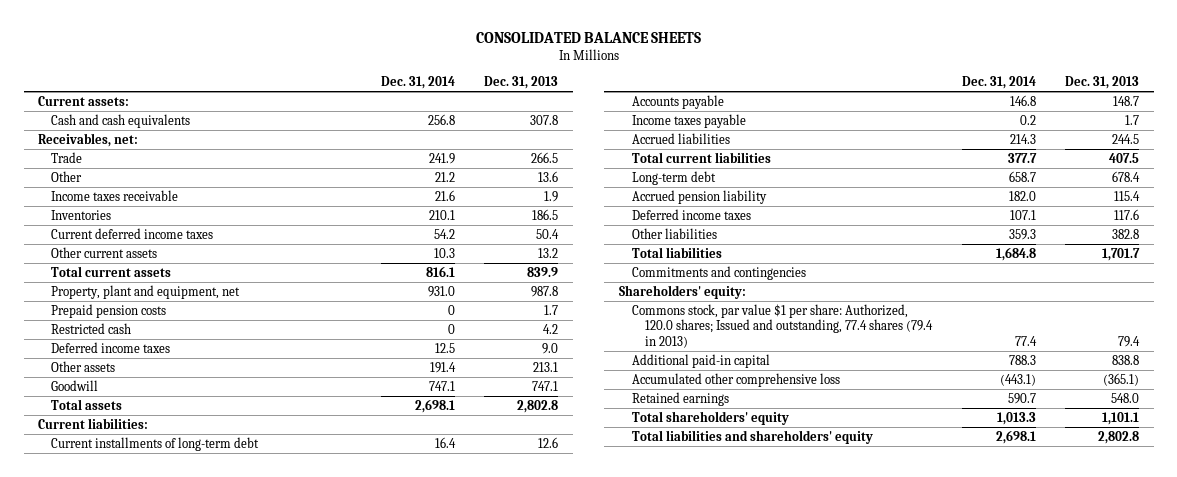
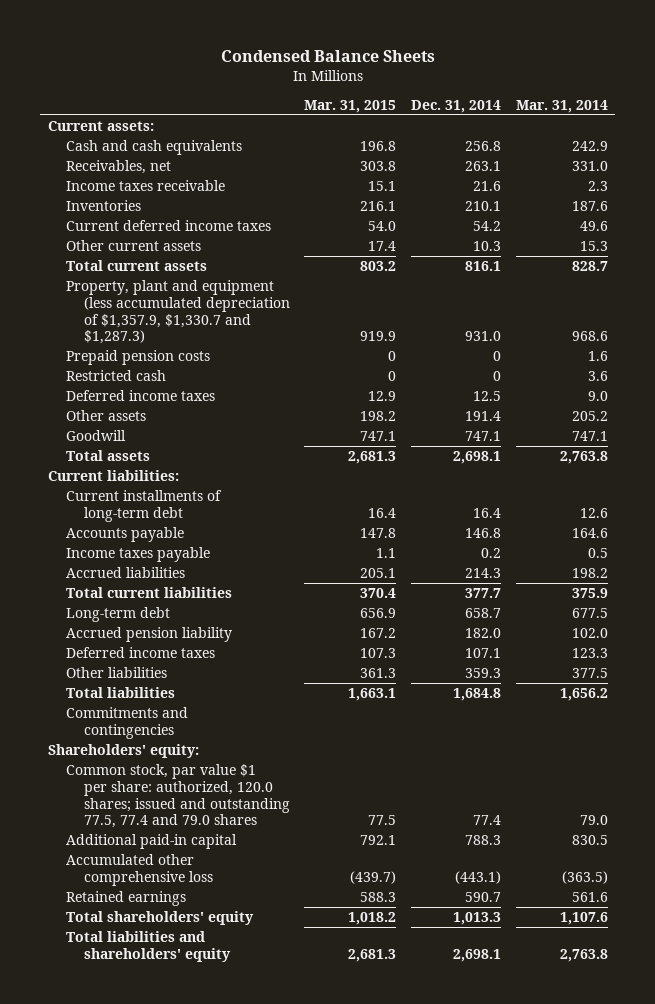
- CONSOLIDATED BALANCE SHEETS
+ Condensed Balance Sheets
- | Dec. 31, 2014 | Dec. 31, 2013
+ | Mar. 31, 2015 | Dec. 31, 2014 | Mar. 31, 2014
- Receivables, net:
- Trade | 241.9 | 266.5
- Other | 21.2 | 13.6
+ Receivables, net | 303.8 | 263.1 | 331.0
- Property, plant and equipment, net | 931.0 | 987.8
+ Property, plant and equipment (less accumulated depreciation of $1,357.9, $1,330.7 and $1,287.3) | 919.9 | 931.0 | 968.6
- Commons stock, par value $1 per share: Authorized, 120.0 shares; Issued and outstanding, 77.4 shares (79.4 in 2013) | 77.4 | 79.4
+ Common stock, par value $1 per share: authorized, 120.0 shares; issued and outstanding 77.5, 77.4 and 79.0 shares | 77.5 | 77.4 | 79.0

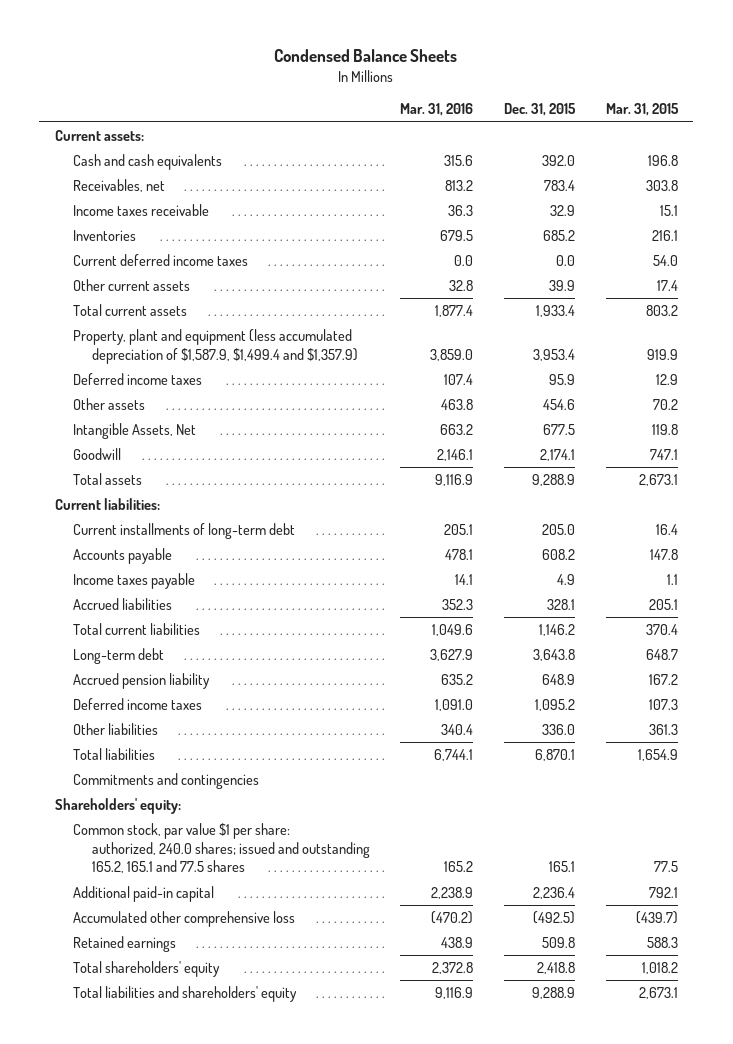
- | Mar. 31, 2015 | Dec. 31, 2014 | Mar. 31, 2014
+ | Mar. 31, 2016 | Dec. 31, 2015 | Mar. 31, 2015
- Property, plant and equipment (less accumulated depreciation of $1,357.9, $1,330.7 and $1,287.3) | 919.9 | 931.0 | 968.6
- Prepaid pension costs | 0 | 0 | 1.6
- Restricted cash | 0 | 0 | 3.6
+ Property, plant and equipment (less accumulated depreciation of $1,587.9, $1,499.4 and $1,357.9) | 3,859.0 | 3,953.4 | 919.9
- Other assets | 198.2 | 191.4 | 205.2
+ Other assets | 463.8 | 454.6 | 70.2
+ Intangible Assets, Net | 663.2 | 677.5 | 119.8
- Total assets | 2,681.3 | 2,698.1 | 2,763.8
+ Total assets | 9,116.9 | 9,288.9 | 2,673.1
- Long-term debt | 656.9 | 658.7 | 677.5
+ Long-term debt | 3,627.9 | 3,643.8 | 648.7
- Total liabilities | 1,663.1 | 1,684.8 | 1,656.2
+ Total liabilities | 6,744.1 | 6,870.1 | 1,654.9
- Common stock, par value $1 per share: authorized, 120.0 shares; issued and outstanding 77.5, 77.4 and 79.0 shares | 77.5 | 77.4 | 79.0
+ Common stock, par value $1 per share: authorized, 240.0 shares; issued and outstanding 165.2, 165.1 and 77.5 shares | 165.2 | 165.1 | 77.5
- Total liabilities and shareholders' equity | 2,681.3 | 2,698.1 | 2,763.8
+ Total liabilities and shareholders' equity | 9,116.9 | 9,288.9 | 2,673.1

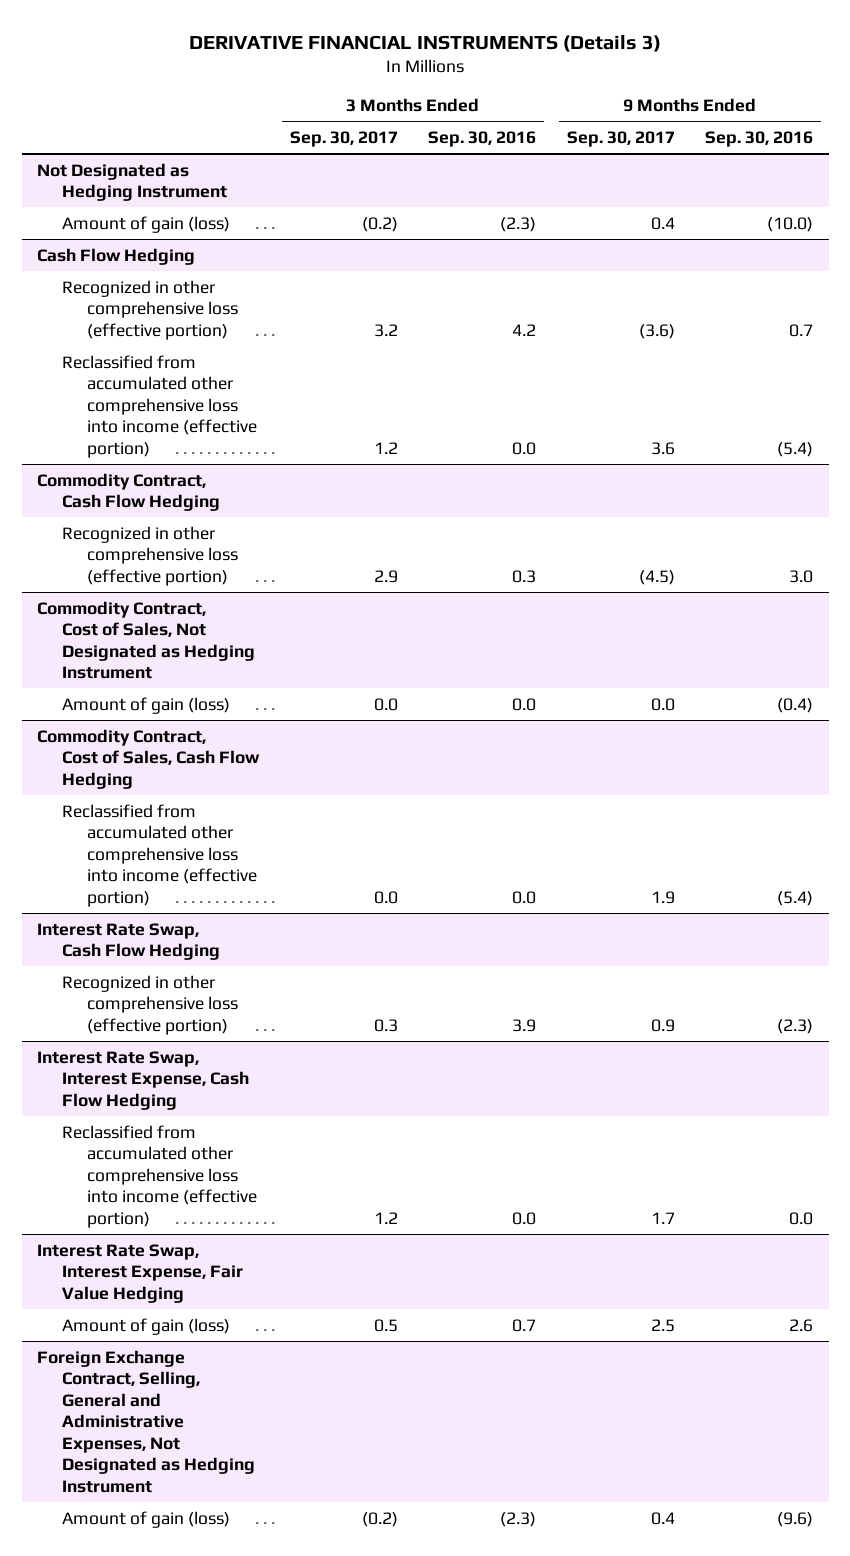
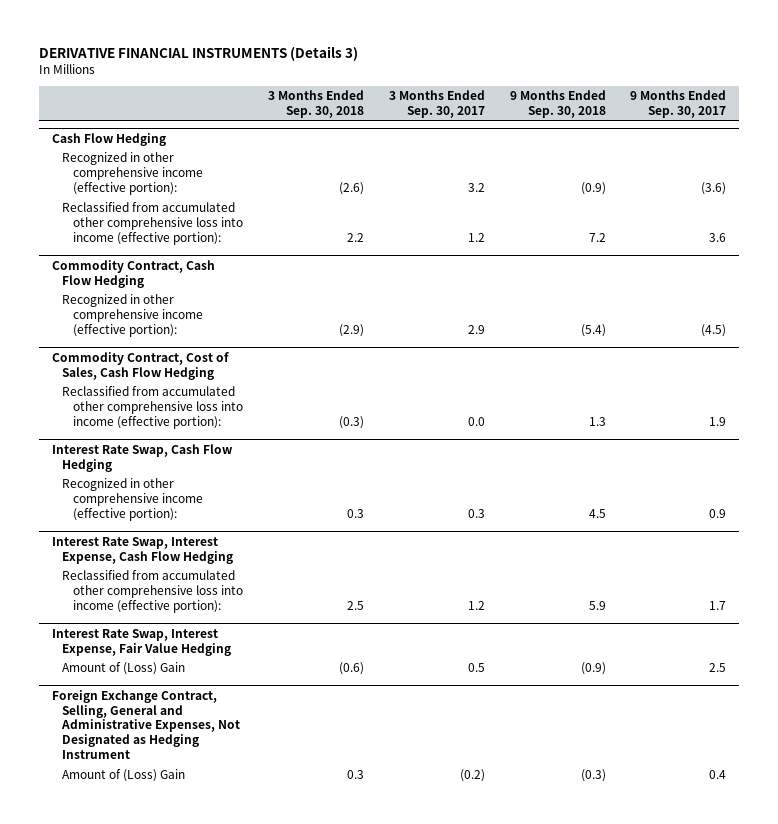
- | 3 Months Ended Sep. 30, 2017 | 3 Months Ended Sep. 30, 2016 | 9 Months Ended Sep. 30, 2017 | 9 Months Ended Sep. 30, 2016
+ | 3 Months Ended Sep. 30, 2018 | 3 Months Ended Sep. 30, 2017 | 9 Months Ended Sep. 30, 2018 | 9 Months Ended Sep. 30, 2017
- Not Designated as Hedging Instrument
- Amount of gain (loss) | (0.2) | (2.3) | 0.4 | (10.0)
@ Cash Flow Hedging
- Recognized in other comprehensive loss (effective portion) | 3.2 | 4.2 | (3.6) | 0.7
- Reclassified from accumulated other comprehensive loss into income (effective portion) | 1.2 | 0.0 | 3.6 | (5.4)
+ Recognized in other comprehensive income (effective portion): | (2.6) | 3.2 | (0.9) | (3.6)
+ Reclassified from accumulated other comprehensive loss into income (effective portion): | 2.2 | 1.2 | 7.2 | 3.6
@ Commodity Contract, Cash Flow Hedging
- Recognized in other comprehensive loss (effective portion) | 2.9 | 0.3 | (4.5) | 3.0
- Commodity Contract, Cost of Sales, Not Designated as Hedging Instrument
- Amount of gain (loss) | 0.0 | 0.0 | 0.0 | (0.4)
@ Commodity Contract, Cash Flow Hedging
+ Recognized in other comprehensive income (effective portion): | (2.9) | 2.9 | (5.4) | (4.5)
@ Commodity Contract, Cost of Sales, Cash Flow Hedging
- Reclassified from accumulated other comprehensive loss into income (effective portion) | 0.0 | 0.0 | 1.9 | (5.4)
+ Reclassified from accumulated other comprehensive loss into income (effective portion): | (0.3) | 0.0 | 1.3 | 1.9
@ Interest Rate Swap, Cash Flow Hedging
- Recognized in other comprehensive loss (effective portion) | 0.3 | 3.9 | 0.9 | (2.3)
+ Recognized in other comprehensive income (effective portion): | 0.3 | 0.3 | 4.5 | 0.9
@ Interest Rate Swap, Interest Expense, Cash Flow Hedging
- Reclassified from accumulated other comprehensive loss into income (effective portion) | 1.2 | 0.0 | 1.7 | 0.0
+ Reclassified from accumulated other comprehensive loss into income (effective portion): | 2.5 | 1.2 | 5.9 | 1.7
@ Interest Rate Swap, Interest Expense, Fair Value Hedging
- Amount of gain (loss) | 0.5 | 0.7 | 2.5 | 2.6
+ Amount of (Loss) Gain | (0.6) | 0.5 | (0.9) | 2.5
@ Foreign Exchange Contract, Selling, General and Administrative Expenses, Not Designated as Hedging Instrument
- Amount of gain (loss) | (0.2) | (2.3) | 0.4 | (9.6)
+ Amount of (Loss) Gain | 0.3 | (0.2) | (0.3) | 0.4

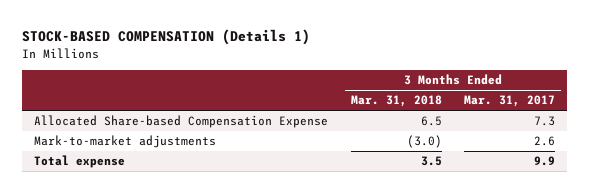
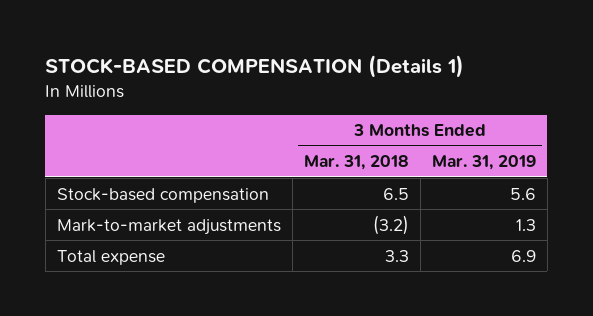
- | 3 Months Ended Mar. 31, 2018 | 3 Months Ended Mar. 31, 2017
+ | 3 Months Ended Mar. 31, 2018 | 3 Months Ended Mar. 31, 2019
- Allocated Share-based Compensation Expense | 6.5 | 7.3
- Mark-to-market adjustments | (3.0) | 2.6
- Total expense | 3.5 | 9.9
+ Stock-based compensation | 6.5 | 5.6
+ Mark-to-market adjustments | (3.2) | 1.3
+ Total expense | 3.3 | 6.9

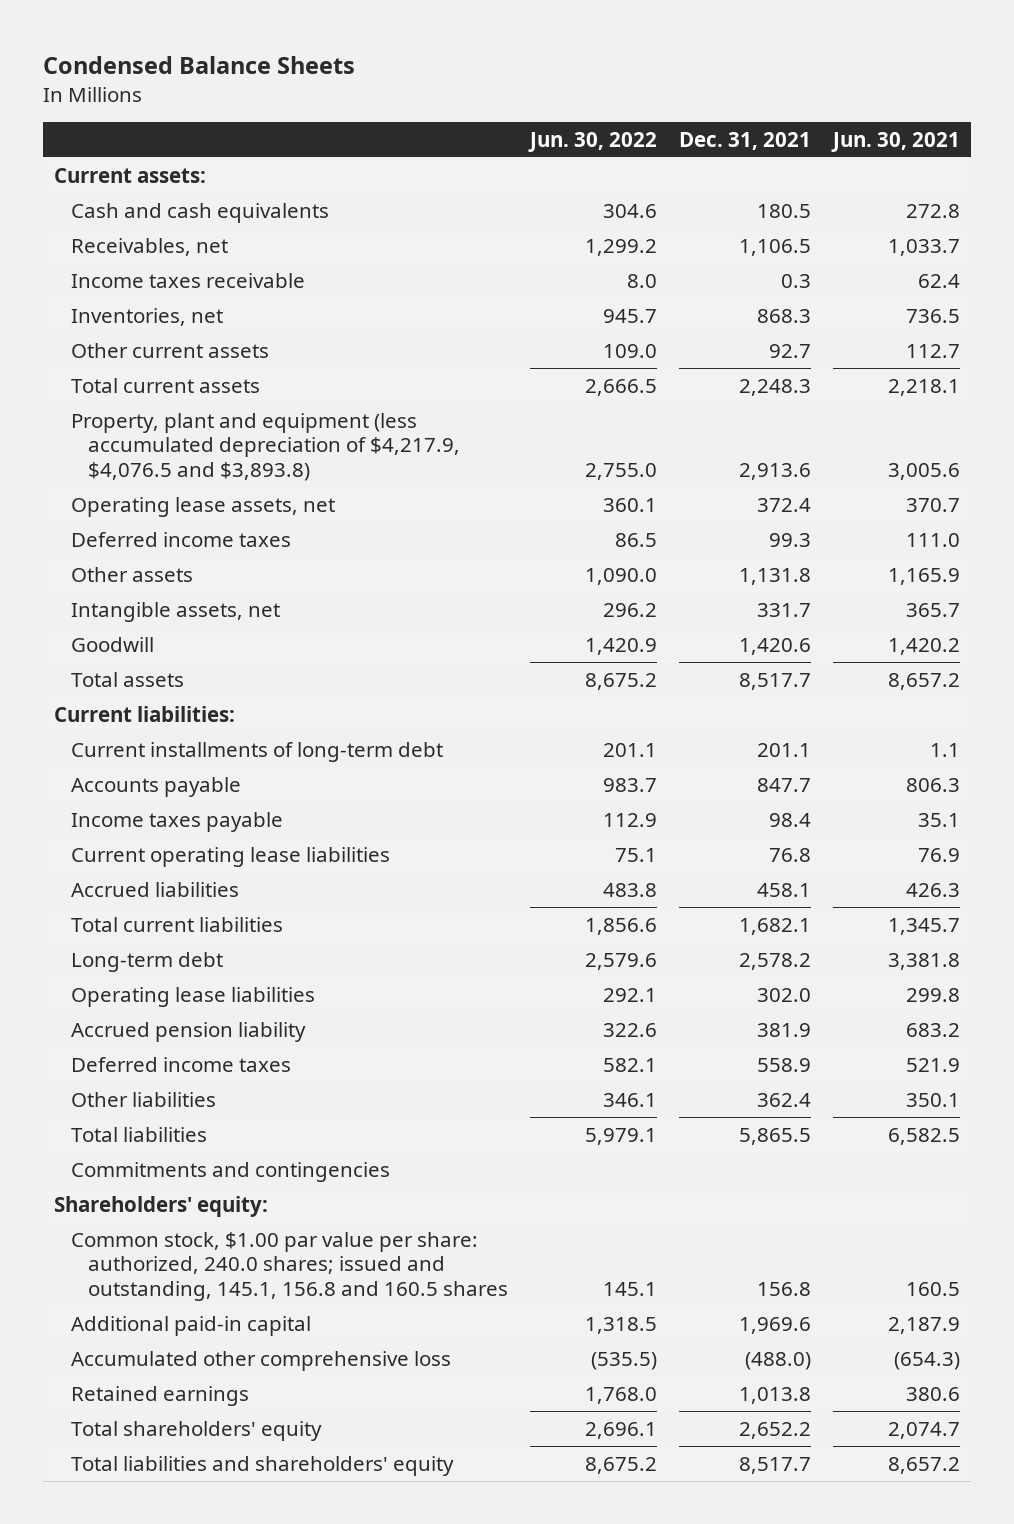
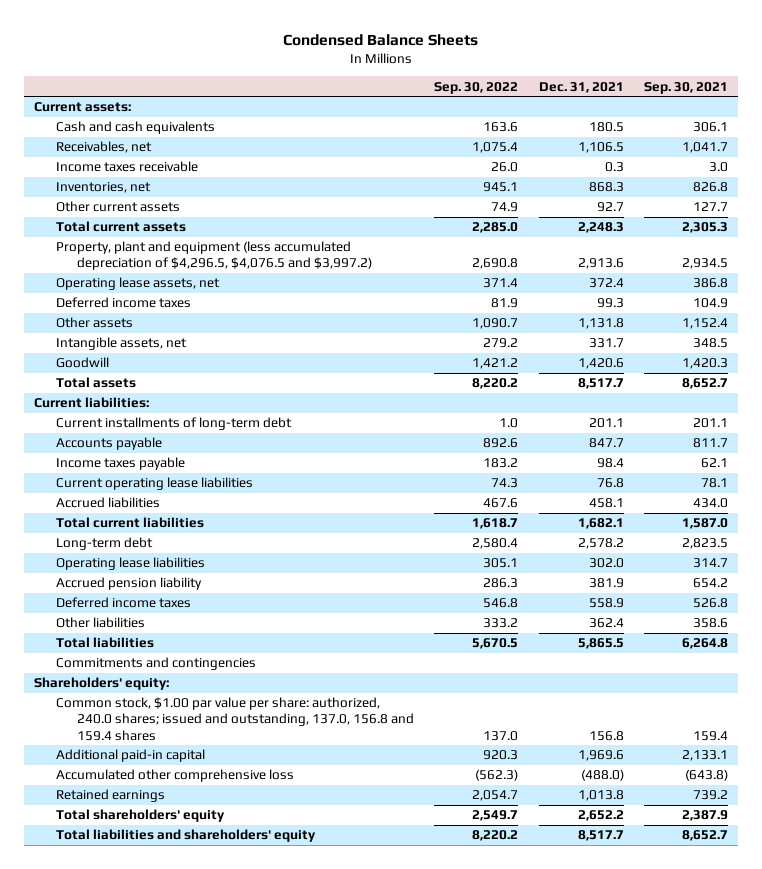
- | Jun. 30, 2022 | Dec. 31, 2021 | Jun. 30, 2021
+ | Sep. 30, 2022 | Dec. 31, 2021 | Sep. 30, 2021
- Property, plant and equipment (less accumulated depreciation of $4,217.9, $4,076.5 and $3,893.8) | 2,755.0 | 2,913.6 | 3,005.6
+ Property, plant and equipment (less accumulated depreciation of $4,296.5, $4,076.5 and $3,997.2) | 2,690.8 | 2,913.6 | 2,934.5
- Common stock, $1.00 par value per share: authorized, 240.0 shares; issued and outstanding, 145.1, 156.8 and 160.5 shares | 145.1 | 156.8 | 160.5
+ Common stock, $1.00 par value per share: authorized, 240.0 shares; issued and outstanding, 137.0, 156.8 and 159.4 shares | 137.0 | 156.8 | 159.4

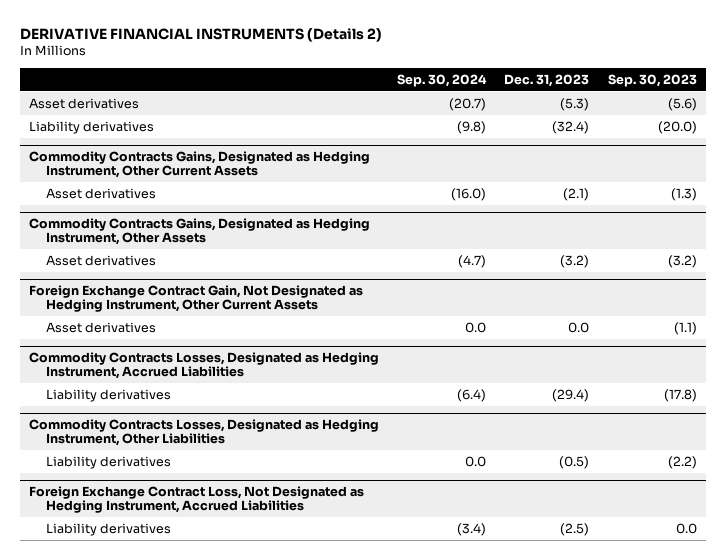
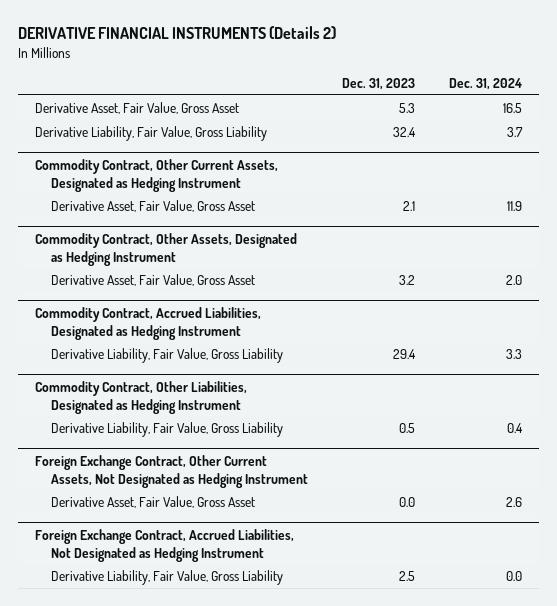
- | Sep. 30, 2024 | Dec. 31, 2023 | Sep. 30, 2023
+ | Dec. 31, 2023 | Dec. 31, 2024
- Asset derivatives | (20.7) | (5.3) | (5.6)
- Liability derivatives | (9.8) | (32.4) | (20.0)
- Commodity Contracts Gains, Designated as Hedging Instrument, Other Current Assets
- Asset derivatives | (16.0) | (2.1) | (1.3)
- Commodity Contracts Gains, Designated as Hedging Instrument, Other Assets
- Asset derivatives | (4.7) | (3.2) | (3.2)
- Foreign Exchange Contract Gain, Not Designated as Hedging Instrument, Other Current Assets
- Asset derivatives | 0.0 | 0.0 | (1.1)
- Commodity Contracts Losses, Designated as Hedging Instrument, Accrued Liabilities
- Liability derivatives | (6.4) | (29.4) | (17.8)
- Commodity Contracts Losses, Designated as Hedging Instrument, Other Liabilities
- Liability derivatives | 0.0 | (0.5) | (2.2)
- Foreign Exchange Contract Loss, Not Designated as Hedging Instrument, Accrued Liabilities
- Liability derivatives | (3.4) | (2.5) | 0.0
+ Derivative Asset, Fair Value, Gross Asset | 5.3 | 16.5
+ Derivative Liability, Fair Value, Gross Liability | 32.4 | 3.7
+ Commodity Contract, Other Current Assets, Designated as Hedging Instrument
+ Derivative Asset, Fair Value, Gross Asset | 2.1 | 11.9
+ Commodity Contract, Other Assets, Designated as Hedging Instrument
+ Derivative Asset, Fair Value, Gross Asset | 3.2 | 2.0
+ Commodity Contract, Accrued Liabilities, Designated as Hedging Instrument
+ Derivative Liability, Fair Value, Gross Liability | 29.4 | 3.3
+ Commodity Contract, Other Liabilities, Designated as Hedging Instrument
+ Derivative Liability, Fair Value, Gross Liability | 0.5 | 0.4
+ Foreign Exchange Contract, Other Current Assets, Not Designated as Hedging Instrument
+ Derivative Asset, Fair Value, Gross Asset | 0.0 | 2.6
+ Foreign Exchange Contract, Accrued Liabilities, Not Designated as Hedging Instrument
+ Derivative Liability, Fair Value, Gross Liability | 2.5 | 0.0

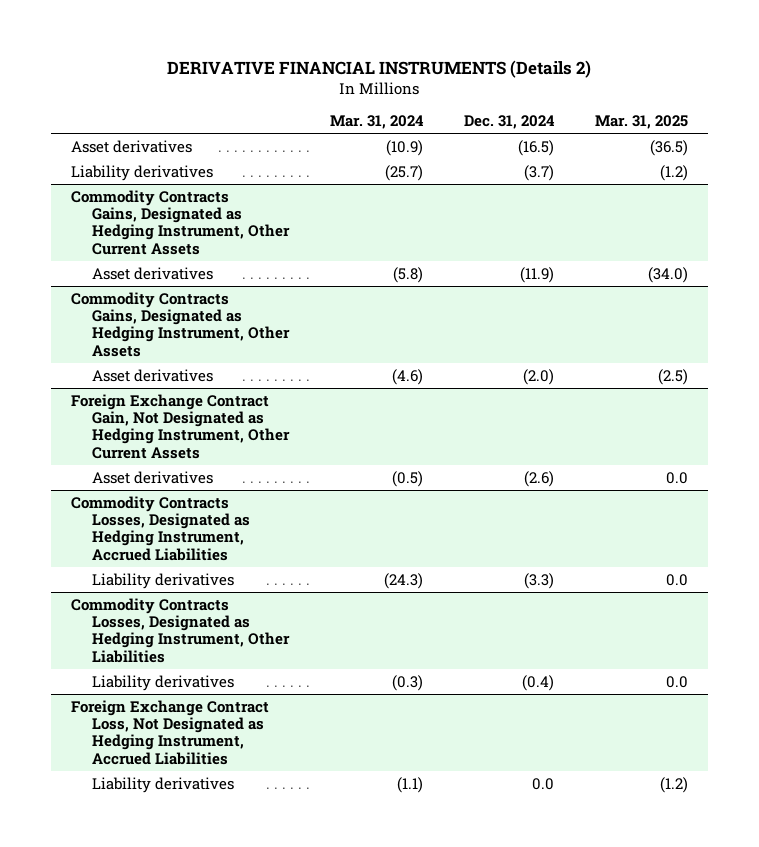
- | Dec. 31, 2023 | Dec. 31, 2024
+ | Mar. 31, 2024 | Dec. 31, 2024 | Mar. 31, 2025
- Derivative Asset, Fair Value, Gross Asset | 5.3 | 16.5
- Derivative Liability, Fair Value, Gross Liability | 32.4 | 3.7
- Commodity Contract, Other Current Assets, Designated as Hedging Instrument
- Derivative Asset, Fair Value, Gross Asset | 2.1 | 11.9
- Commodity Contract, Other Assets, Designated as Hedging Instrument
- Derivative Asset, Fair Value, Gross Asset | 3.2 | 2.0
- Commodity Contract, Accrued Liabilities, Designated as Hedging Instrument
- Derivative Liability, Fair Value, Gross Liability | 29.4 | 3.3
- Commodity Contract, Other Liabilities, Designated as Hedging Instrument
- Derivative Liability, Fair Value, Gross Liability | 0.5 | 0.4
- Foreign Exchange Contract, Other Current Assets, Not Designated as Hedging Instrument
- Derivative Asset, Fair Value, Gross Asset | 0.0 | 2.6
- Foreign Exchange Contract, Accrued Liabilities, Not Designated as Hedging Instrument
- Derivative Liability, Fair Value, Gross Liability | 2.5 | 0.0
+ Asset derivatives | (10.9) | (16.5) | (36.5)
+ Liability derivatives | (25.7) | (3.7) | (1.2)
+ Commodity Contracts Gains, Designated as Hedging Instrument, Other Current Assets
+ Asset derivatives | (5.8) | (11.9) | (34.0)
+ Commodity Contracts Gains, Designated as Hedging Instrument, Other Assets
+ Asset derivatives | (4.6) | (2.0) | (2.5)
+ Foreign Exchange Contract Gain, Not Designated as Hedging Instrument, Other Current Assets
+ Asset derivatives | (0.5) | (2.6) | 0.0
+ Commodity Contracts Losses, Designated as Hedging Instrument, Accrued Liabilities
+ Liability derivatives | (24.3) | (3.3) | 0.0
+ Commodity Contracts Losses, Designated as Hedging Instrument, Other Liabilities
+ Liability derivatives | (0.3) | (0.4) | 0.0
+ Foreign Exchange Contract Loss, Not Designated as Hedging Instrument, Accrued Liabilities
+ Liability derivatives | (1.1) | 0.0 | (1.2)

